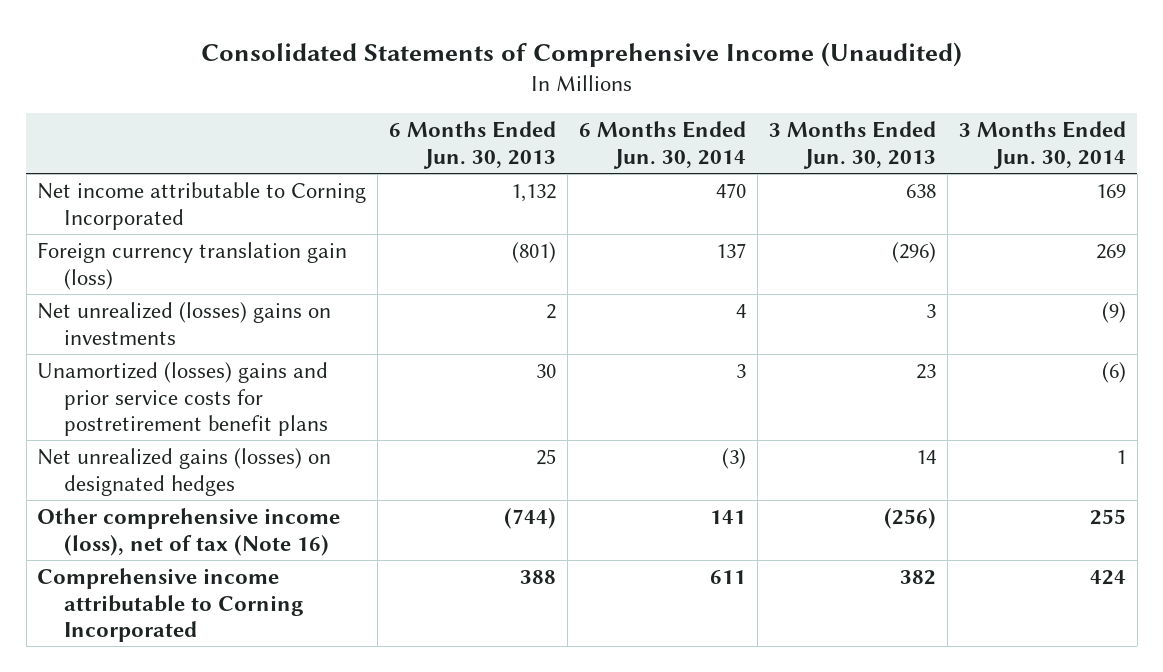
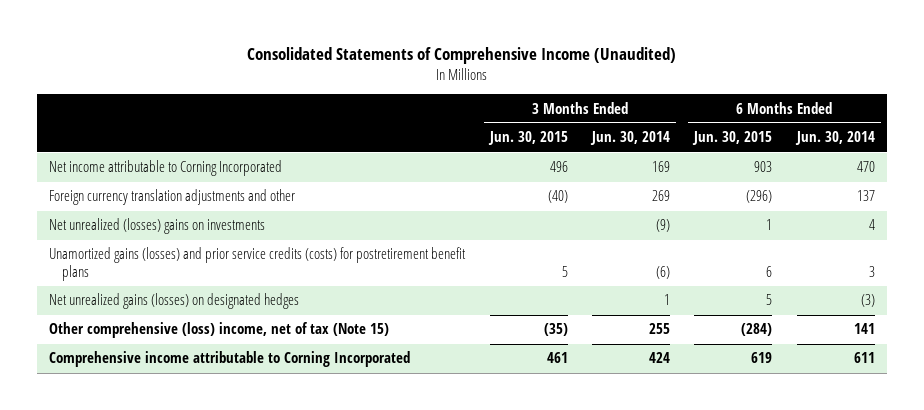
- | 6 Months Ended Jun. 30, 2013 | 6 Months Ended Jun. 30, 2014 | 3 Months Ended Jun. 30, 2013 | 3 Months Ended Jun. 30, 2014
+ | 3 Months Ended Jun. 30, 2015 | 3 Months Ended Jun. 30, 2014 | 6 Months Ended Jun. 30, 2015 | 6 Months Ended Jun. 30, 2014
- Foreign currency translation gain (loss) | (801) | 137 | (296) | 269
+ Foreign currency translation adjustments and other | (40) | 269 | (296) | 137
- Unamortized (losses) gains and prior service costs for postretirement benefit plans | 30 | 3 | 23 | (6)
+ Unamortized gains (losses) and prior service credits (costs) for postretirement benefit plans | 5 | (6) | 6 | 3
- Other comprehensive income (loss), net of tax (Note 16) | (744) | 141 | (256) | 255
+ Other comprehensive (loss) income, net of tax (Note 15) | (35) | 255 | (284) | 141

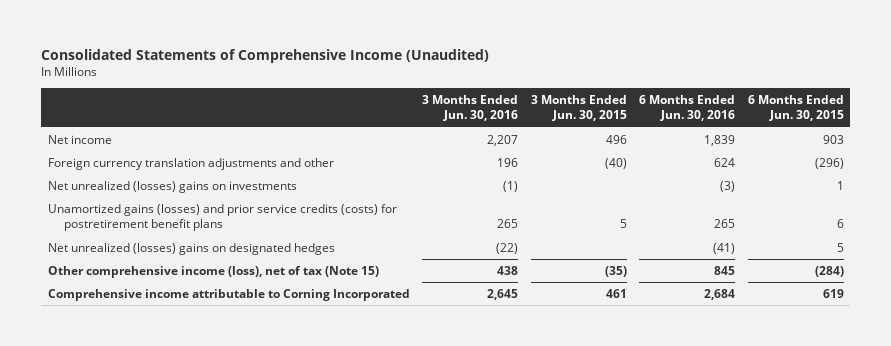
- | 3 Months Ended Jun. 30, 2015 | 3 Months Ended Jun. 30, 2014 | 6 Months Ended Jun. 30, 2015 | 6 Months Ended Jun. 30, 2014
+ | 3 Months Ended Jun. 30, 2016 | 3 Months Ended Jun. 30, 2015 | 6 Months Ended Jun. 30, 2016 | 6 Months Ended Jun. 30, 2015
- Net income attributable to Corning Incorporated | 496 | 169 | 903 | 470
+ Net income | 2,207 | 496 | 1,839 | 903
- Net unrealized gains (losses) on designated hedges | | 1 | 5 | (3)
- Other comprehensive (loss) income, net of tax (Note 15) | (35) | 255 | (284) | 141
+ Net unrealized (losses) gains on designated hedges | (22) | | (41) | 5
+ Other comprehensive income (loss), net of tax (Note 15) | 438 | (35) | 845 | (284)

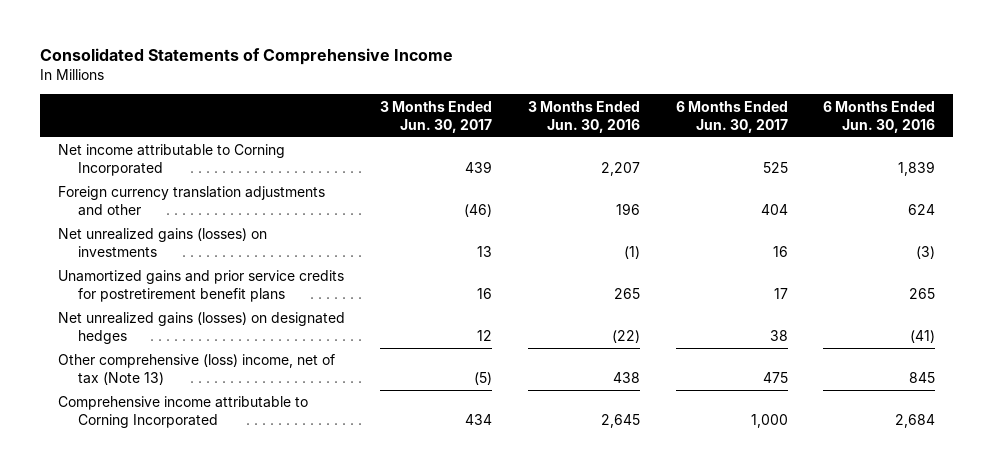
- Consolidated Statements of Comprehensive Income (Unaudited)
+ Consolidated Statements of Comprehensive Income
- | 3 Months Ended Jun. 30, 2016 | 3 Months Ended Jun. 30, 2015 | 6 Months Ended Jun. 30, 2016 | 6 Months Ended Jun. 30, 2015
+ | 3 Months Ended Jun. 30, 2017 | 3 Months Ended Jun. 30, 2016 | 6 Months Ended Jun. 30, 2017 | 6 Months Ended Jun. 30, 2016
- Net income | 2,207 | 496 | 1,839 | 903
+ Net income attributable to Corning Incorporated | 439 | 2,207 | 525 | 1,839
- Net unrealized (losses) gains on investments | (1) | | (3) | 1
- Unamortized gains (losses) and prior service credits (costs) for postretirement benefit plans | 265 | 5 | 265 | 6
- Net unrealized (losses) gains on designated hedges | (22) | | (41) | 5
- Other comprehensive income (loss), net of tax (Note 15) | 438 | (35) | 845 | (284)
+ Net unrealized gains (losses) on investments | 13 | (1) | 16 | (3)
+ Unamortized gains and prior service credits for postretirement benefit plans | 16 | 265 | 17 | 265
+ Net unrealized gains (losses) on designated hedges | 12 | (22) | 38 | (41)
+ Other comprehensive (loss) income, net of tax (Note 13) | (5) | 438 | 475 | 845

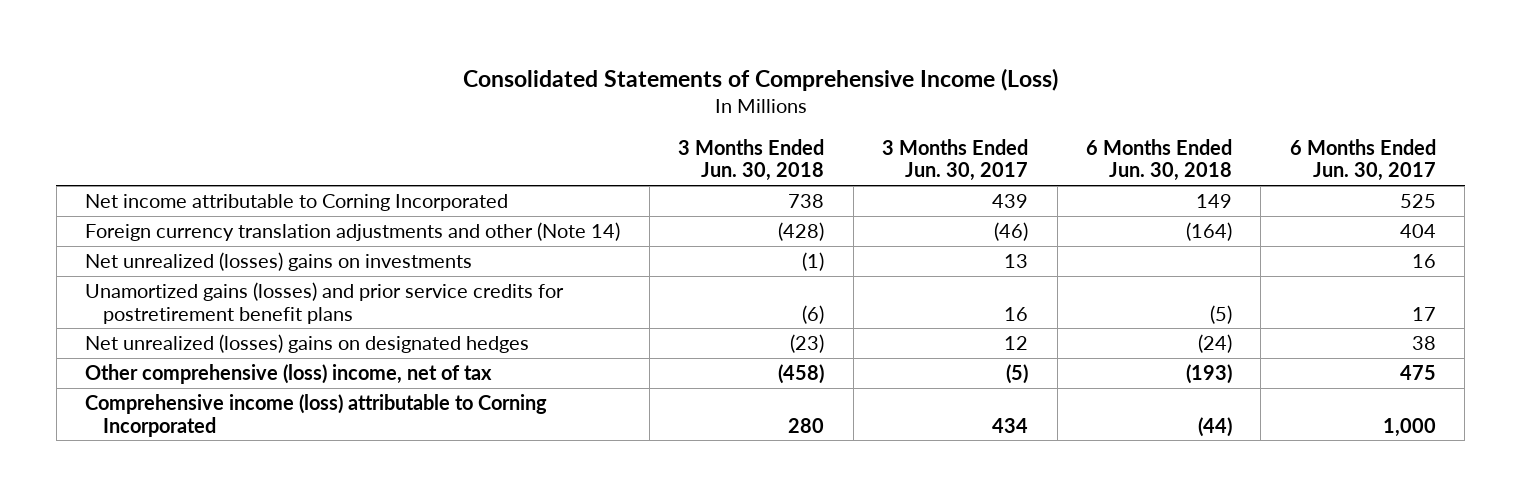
- Consolidated Statements of Comprehensive Income
+ Consolidated Statements of Comprehensive Income (Loss)
- | 3 Months Ended Jun. 30, 2017 | 3 Months Ended Jun. 30, 2016 | 6 Months Ended Jun. 30, 2017 | 6 Months Ended Jun. 30, 2016
+ | 3 Months Ended Jun. 30, 2018 | 3 Months Ended Jun. 30, 2017 | 6 Months Ended Jun. 30, 2018 | 6 Months Ended Jun. 30, 2017
- Foreign currency translation adjustments and other | (46) | 196 | 404 | 624
- Net unrealized gains (losses) on investments | 13 | (1) | 16 | (3)
- Unamortized gains and prior service credits for postretirement benefit plans | 16 | 265 | 17 | 265
- Net unrealized gains (losses) on designated hedges | 12 | (22) | 38 | (41)
- Other comprehensive (loss) income, net of tax (Note 13) | (5) | 438 | 475 | 845
- Comprehensive income attributable to Corning Incorporated | 434 | 2,645 | 1,000 | 2,684
+ Foreign currency translation adjustments and other (Note 14) | (428) | (46) | (164) | 404
+ Net unrealized (losses) gains on investments | (1) | 13 | | 16
+ Unamortized gains (losses) and prior service credits for postretirement benefit plans | (6) | 16 | (5) | 17
+ Net unrealized (losses) gains on designated hedges | (23) | 12 | (24) | 38
+ Other comprehensive (loss) income, net of tax | (458) | (5) | (193) | 475
+ Comprehensive income (loss) attributable to Corning Incorporated | 280 | 434 | (44) | 1,000

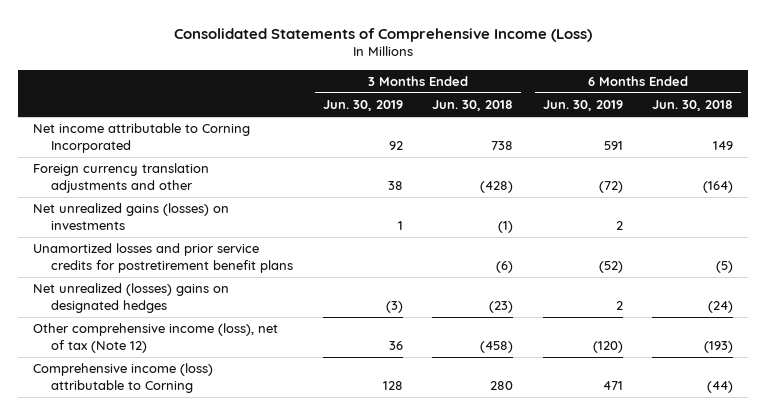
- | 3 Months Ended Jun. 30, 2018 | 3 Months Ended Jun. 30, 2017 | 6 Months Ended Jun. 30, 2018 | 6 Months Ended Jun. 30, 2017
+ | 3 Months Ended Jun. 30, 2019 | 3 Months Ended Jun. 30, 2018 | 6 Months Ended Jun. 30, 2019 | 6 Months Ended Jun. 30, 2018
- Foreign currency translation adjustments and other (Note 14) | (428) | (46) | (164) | 404
- Net unrealized (losses) gains on investments | (1) | 13 | | 16
- Unamortized gains (losses) and prior service credits for postretirement benefit plans | (6) | 16 | (5) | 17
+ Foreign currency translation adjustments and other | 38 | (428) | (72) | (164)
+ Net unrealized gains (losses) on investments | 1 | (1) | 2 |
+ Unamortized losses and prior service credits for postretirement benefit plans | | (6) | (52) | (5)
- Other comprehensive (loss) income, net of tax | (458) | (5) | (193) | 475
- Comprehensive income (loss) attributable to Corning Incorporated | 280 | 434 | (44) | 1,000
+ Other comprehensive income (loss), net of tax (Note 12) | 36 | (458) | (120) | (193)
+ Comprehensive income (loss) attributable to Corning | 128 | 280 | 471 | (44)

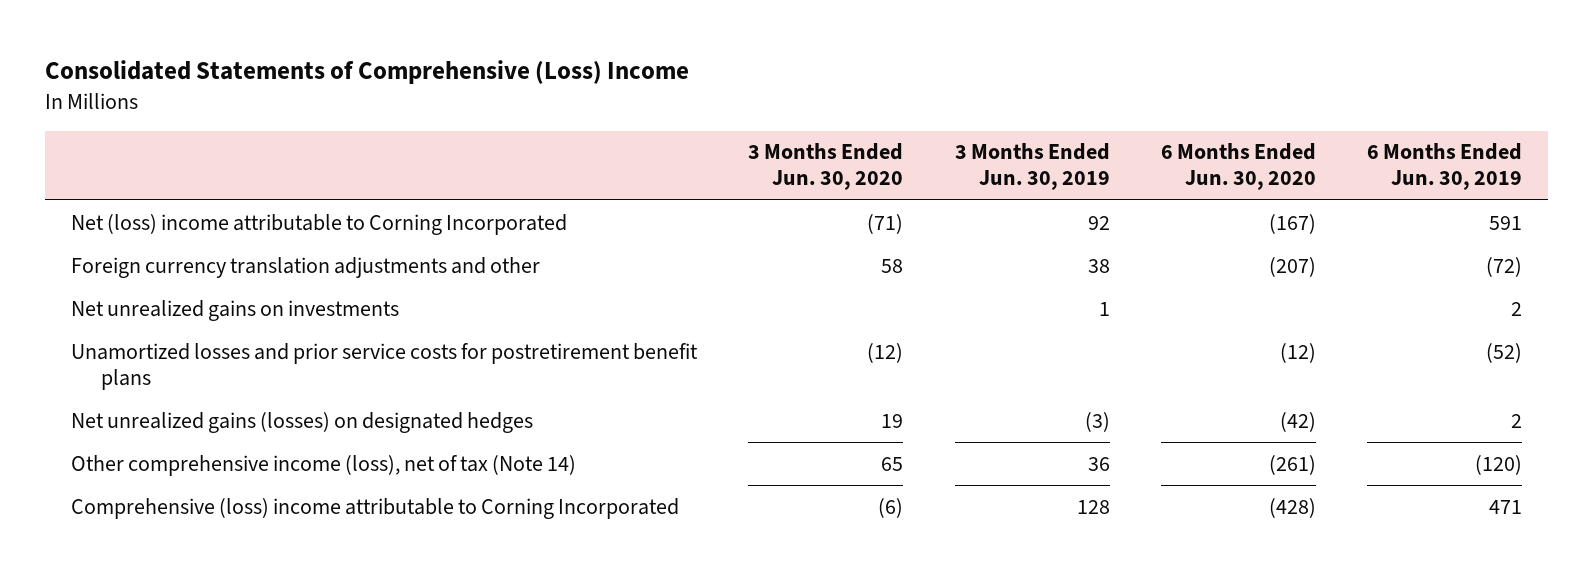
- Consolidated Statements of Comprehensive Income (Loss)
+ Consolidated Statements of Comprehensive (Loss) Income
- | 3 Months Ended Jun. 30, 2019 | 3 Months Ended Jun. 30, 2018 | 6 Months Ended Jun. 30, 2019 | 6 Months Ended Jun. 30, 2018
+ | 3 Months Ended Jun. 30, 2020 | 3 Months Ended Jun. 30, 2019 | 6 Months Ended Jun. 30, 2020 | 6 Months Ended Jun. 30, 2019
- Net income attributable to Corning Incorporated | 92 | 738 | 591 | 149
+ Net (loss) income attributable to Corning Incorporated | (71) | 92 | (167) | 591
- Net unrealized gains (losses) on investments | 1 | (1) | 2 |
- Unamortized losses and prior service credits for postretirement benefit plans | | (6) | (52) | (5)
- Net unrealized (losses) gains on designated hedges | (3) | (23) | 2 | (24)
- Other comprehensive income (loss), net of tax (Note 12) | 36 | (458) | (120) | (193)
- Comprehensive income (loss) attributable to Corning | 128 | 280 | 471 | (44)
+ Net unrealized gains on investments | | 1 | | 2
+ Unamortized losses and prior service costs for postretirement benefit plans | (12) | | (12) | (52)
+ Net unrealized gains (losses) on designated hedges | 19 | (3) | (42) | 2
+ Other comprehensive income (loss), net of tax (Note 14) | 65 | 36 | (261) | (120)
+ Comprehensive (loss) income attributable to Corning Incorporated | (6) | 128 | (428) | 471

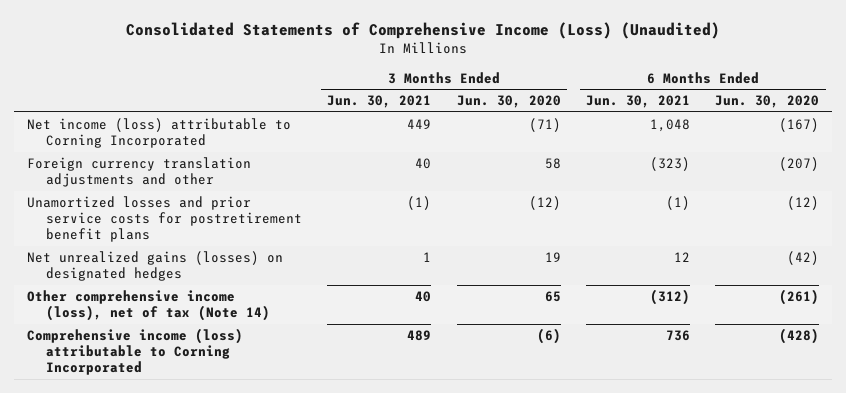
- Consolidated Statements of Comprehensive (Loss) Income
+ Consolidated Statements of Comprehensive Income (Loss) (Unaudited)
- | 3 Months Ended Jun. 30, 2020 | 3 Months Ended Jun. 30, 2019 | 6 Months Ended Jun. 30, 2020 | 6 Months Ended Jun. 30, 2019
+ | 3 Months Ended Jun. 30, 2021 | 3 Months Ended Jun. 30, 2020 | 6 Months Ended Jun. 30, 2021 | 6 Months Ended Jun. 30, 2020
- Net (loss) income attributable to Corning Incorporated | (71) | 92 | (167) | 591
+ Net income (loss) attributable to Corning Incorporated | 449 | (71) | 1,048 | (167)
- Net unrealized gains on investments | | 1 | | 2
- Comprehensive (loss) income attributable to Corning Incorporated | (6) | 128 | (428) | 471
+ Comprehensive income (loss) attributable to Corning Incorporated | 489 | (6) | 736 | (428)

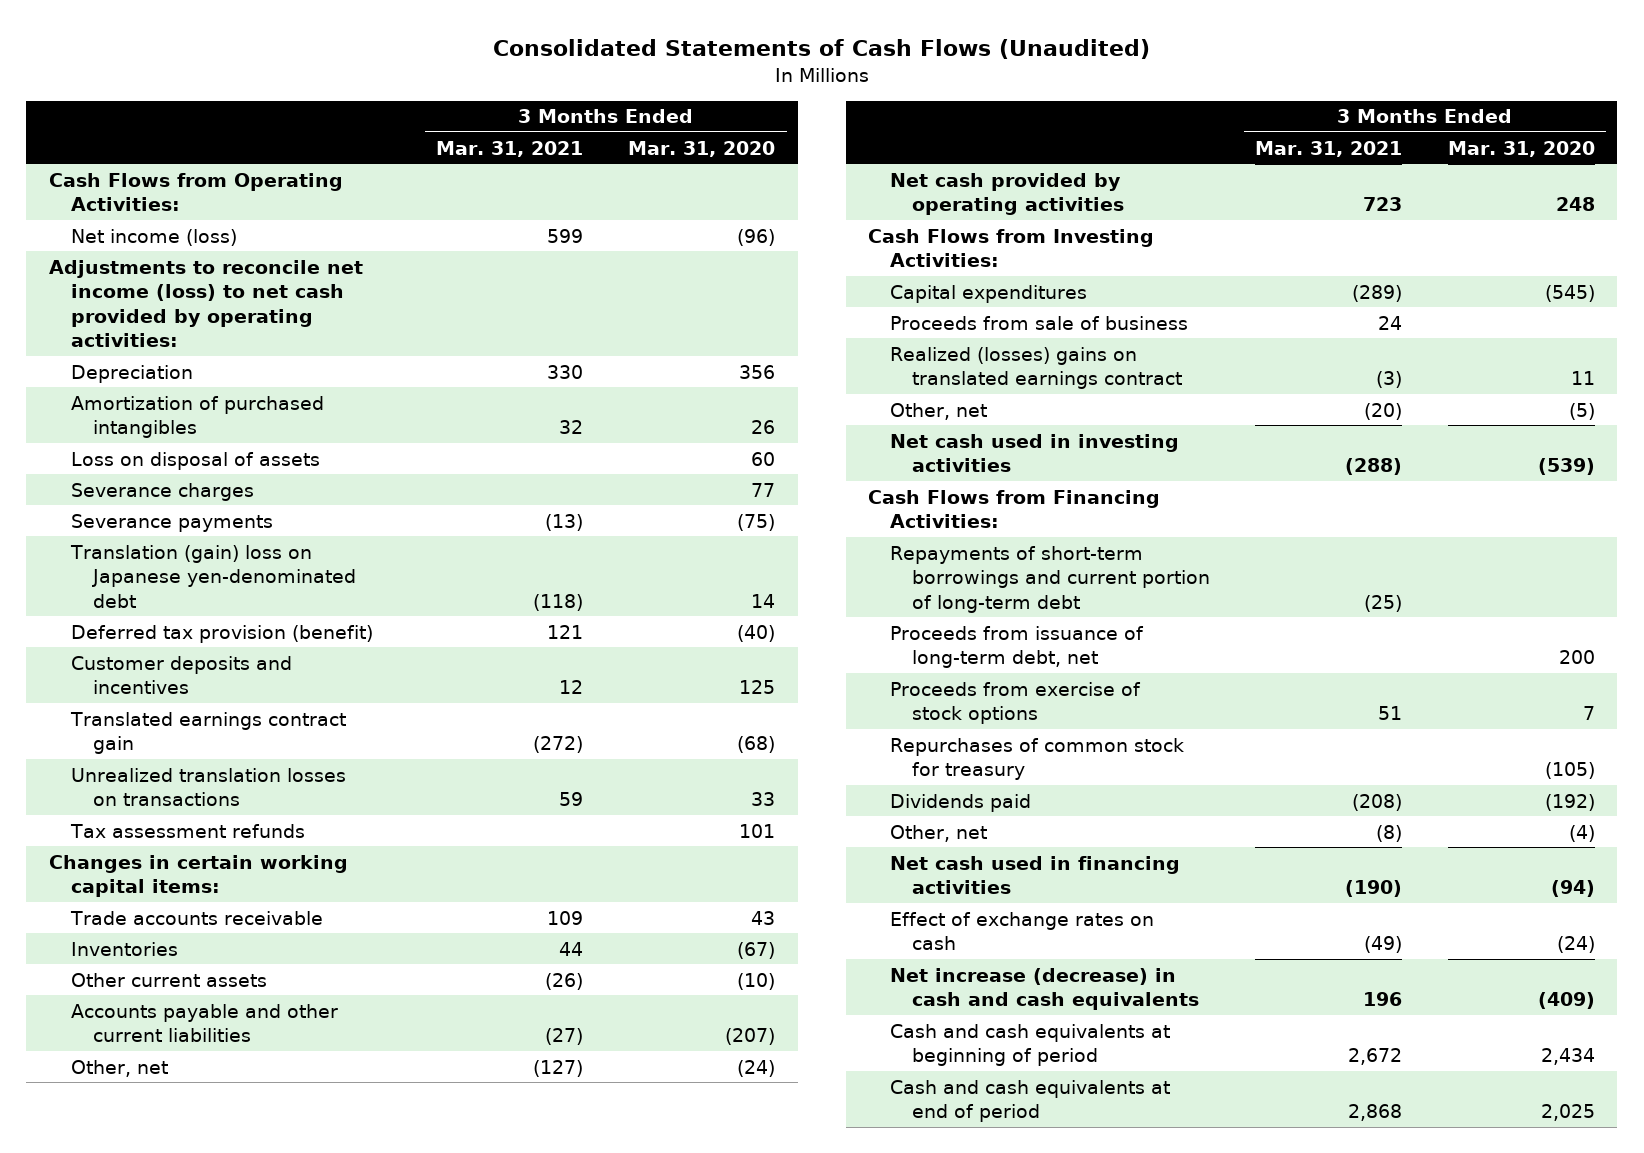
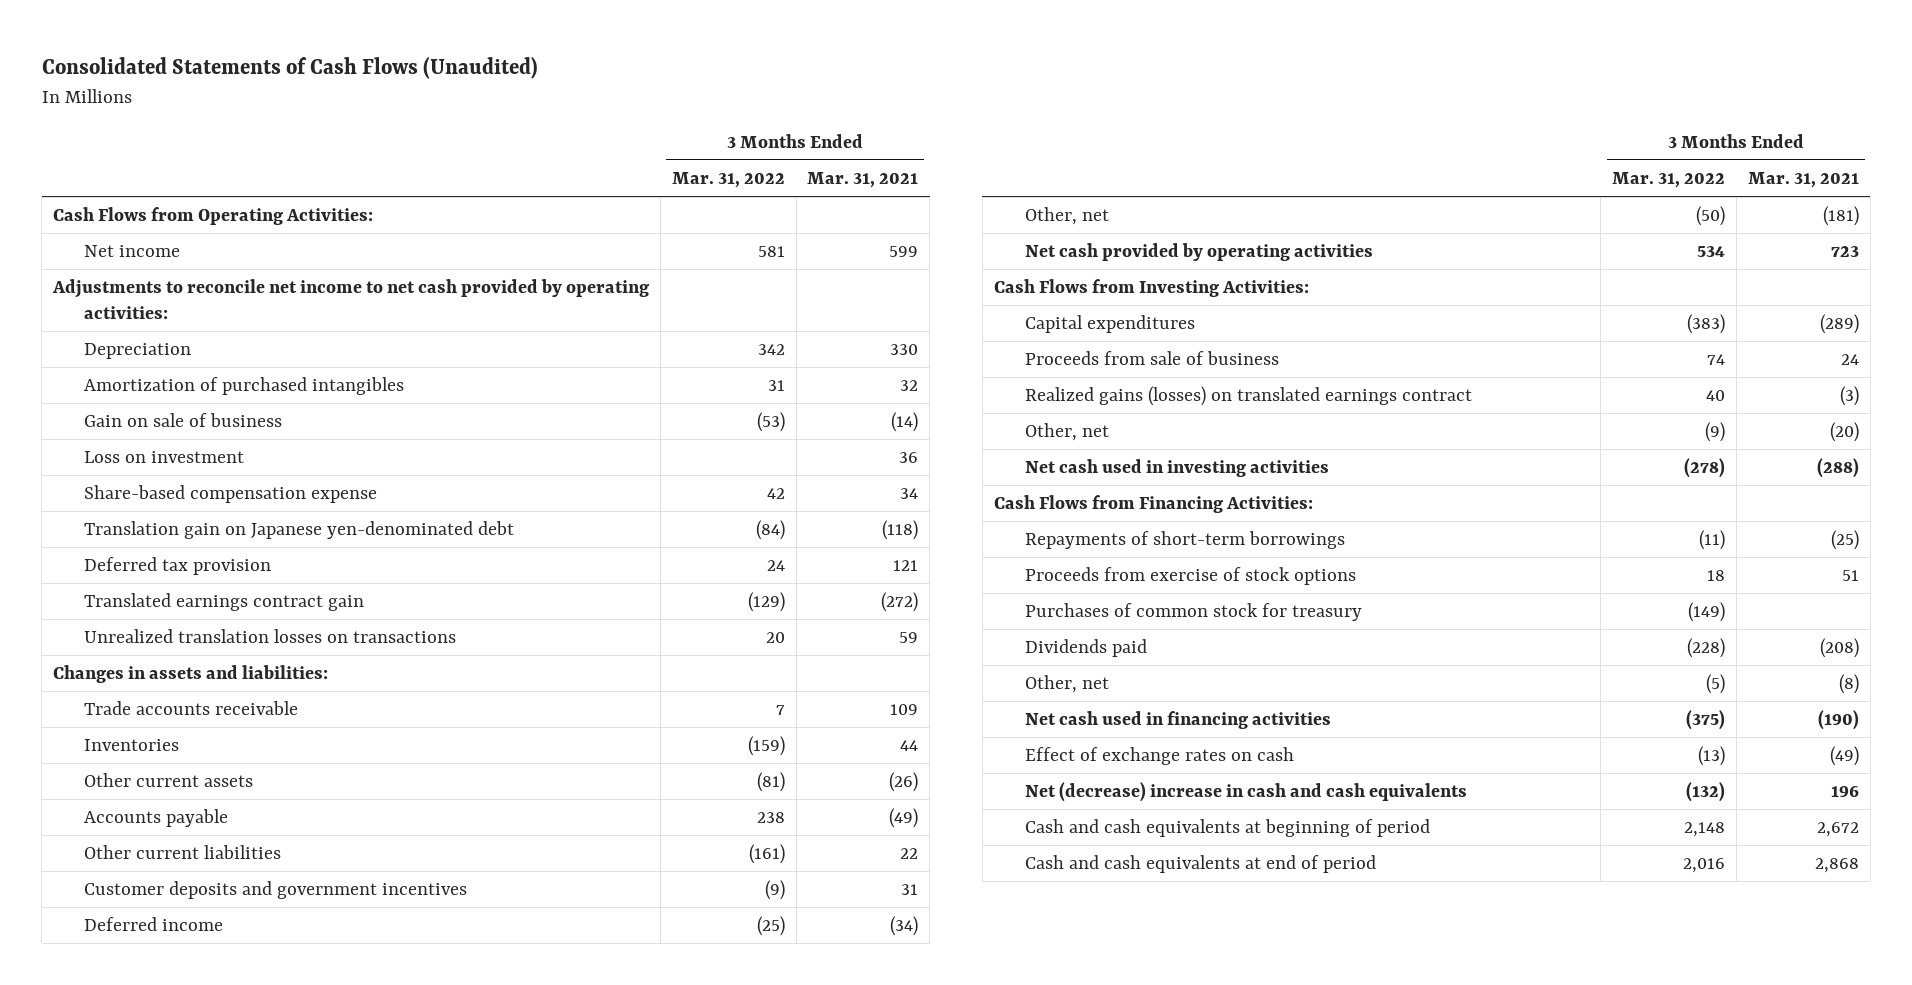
- | 3 Months Ended Mar. 31, 2021 | 3 Months Ended Mar. 31, 2020
+ | 3 Months Ended Mar. 31, 2022 | 3 Months Ended Mar. 31, 2021
- Net income (loss) | 599 | (96)
- Adjustments to reconcile net income (loss) to net cash provided by operating activities:
+ Net income | 581 | 599
+ Adjustments to reconcile net income to net cash provided by operating activities:
- Loss on disposal of assets | | 60
- Severance charges | | 77
- Severance payments | (13) | (75)
- Translation (gain) loss on Japanese yen-denominated debt | (118) | 14
- Deferred tax provision (benefit) | 121 | (40)
- Customer deposits and incentives | 12 | 125
+ Gain on sale of business | (53) | (14)
+ Loss on investment | | 36
+ Share-based compensation expense | 42 | 34
+ Translation gain on Japanese yen-denominated debt | (84) | (118)
+ Deferred tax provision | 24 | 121
- Tax assessment refunds | | 101
- Changes in certain working capital items:
+ Changes in assets and liabilities:
- Accounts payable and other current liabilities | (27) | (207)
- Other, net | (127) | (24)
+ Accounts payable | 238 | (49)
+ Other current liabilities | (161) | 22
+ Customer deposits and government incentives | (9) | 31
+ Deferred income | (25) | (34)
+ Other, net | (50) | (181)
- Realized (losses) gains on translated earnings contract | (3) | 11
+ Realized gains (losses) on translated earnings contract | 40 | (3)
- Repayments of short-term borrowings and current portion of long-term debt | (25) |
- Proceeds from issuance of long-term debt, net | | 200
+ Repayments of short-term borrowings | (11) | (25)
- Repurchases of common stock for treasury | | (105)
+ Purchases of common stock for treasury | (149) |
- Net increase (decrease) in cash and cash equivalents | 196 | (409)
+ Net (decrease) increase in cash and cash equivalents | (132) | 196

